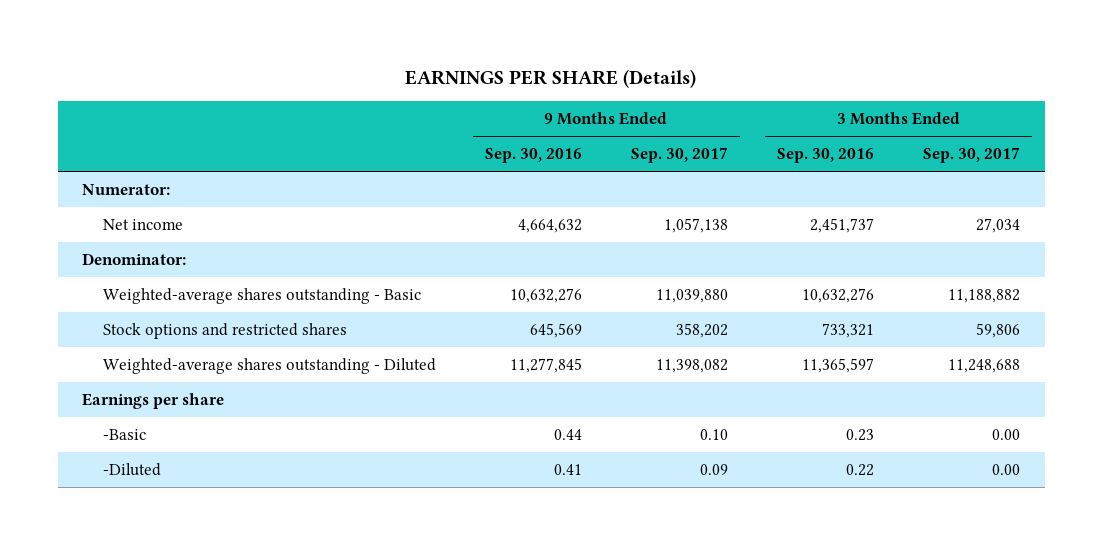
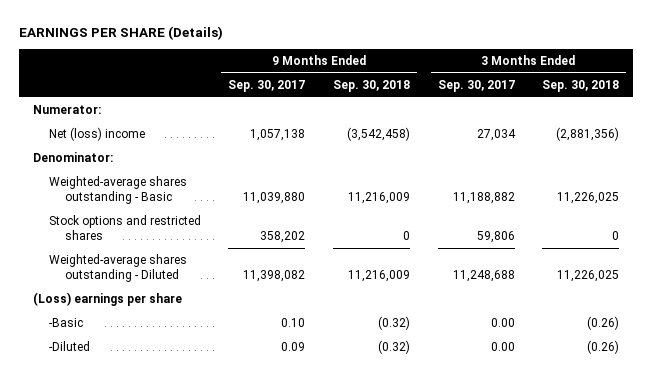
- | 9 Months Ended Sep. 30, 2016 | 9 Months Ended Sep. 30, 2017 | 3 Months Ended Sep. 30, 2016 | 3 Months Ended Sep. 30, 2017
+ | 9 Months Ended Sep. 30, 2017 | 9 Months Ended Sep. 30, 2018 | 3 Months Ended Sep. 30, 2017 | 3 Months Ended Sep. 30, 2018
- Net income | 4,664,632 | 1,057,138 | 2,451,737 | 27,034
+ Net (loss) income | 1,057,138 | (3,542,458) | 27,034 | (2,881,356)
- Earnings per share
+ (Loss) earnings per share

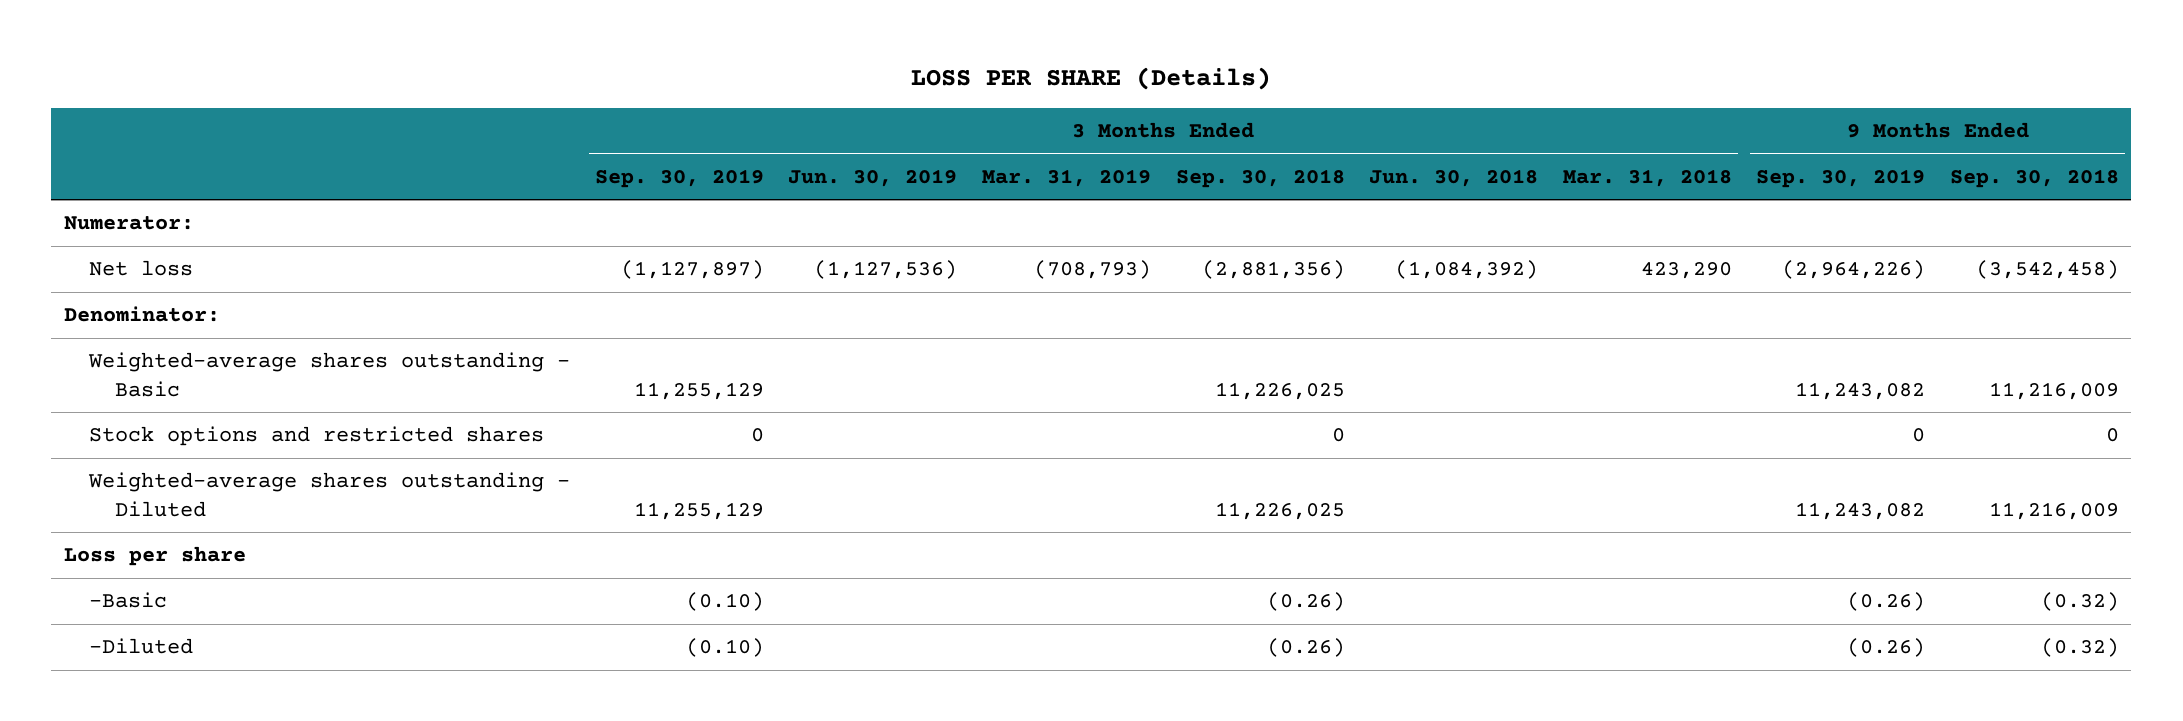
- EARNINGS PER SHARE (Details)
+ LOSS PER SHARE (Details)
- | 9 Months Ended Sep. 30, 2017 | 9 Months Ended Sep. 30, 2018 | 3 Months Ended Sep. 30, 2017 | 3 Months Ended Sep. 30, 2018
+ | 3 Months Ended Sep. 30, 2019 | 3 Months Ended Jun. 30, 2019 | 3 Months Ended Mar. 31, 2019 | 3 Months Ended Sep. 30, 2018 | 3 Months Ended Jun. 30, 2018 | 3 Months Ended Mar. 31, 2018 | 9 Months Ended Sep. 30, 2019 | 9 Months Ended Sep. 30, 2018
- Net (loss) income | 1,057,138 | (3,542,458) | 27,034 | (2,881,356)
+ Net loss | (1,127,897) | (1,127,536) | (708,793) | (2,881,356) | (1,084,392) | 423,290 | (2,964,226) | (3,542,458)
- (Loss) earnings per share
+ Loss per share

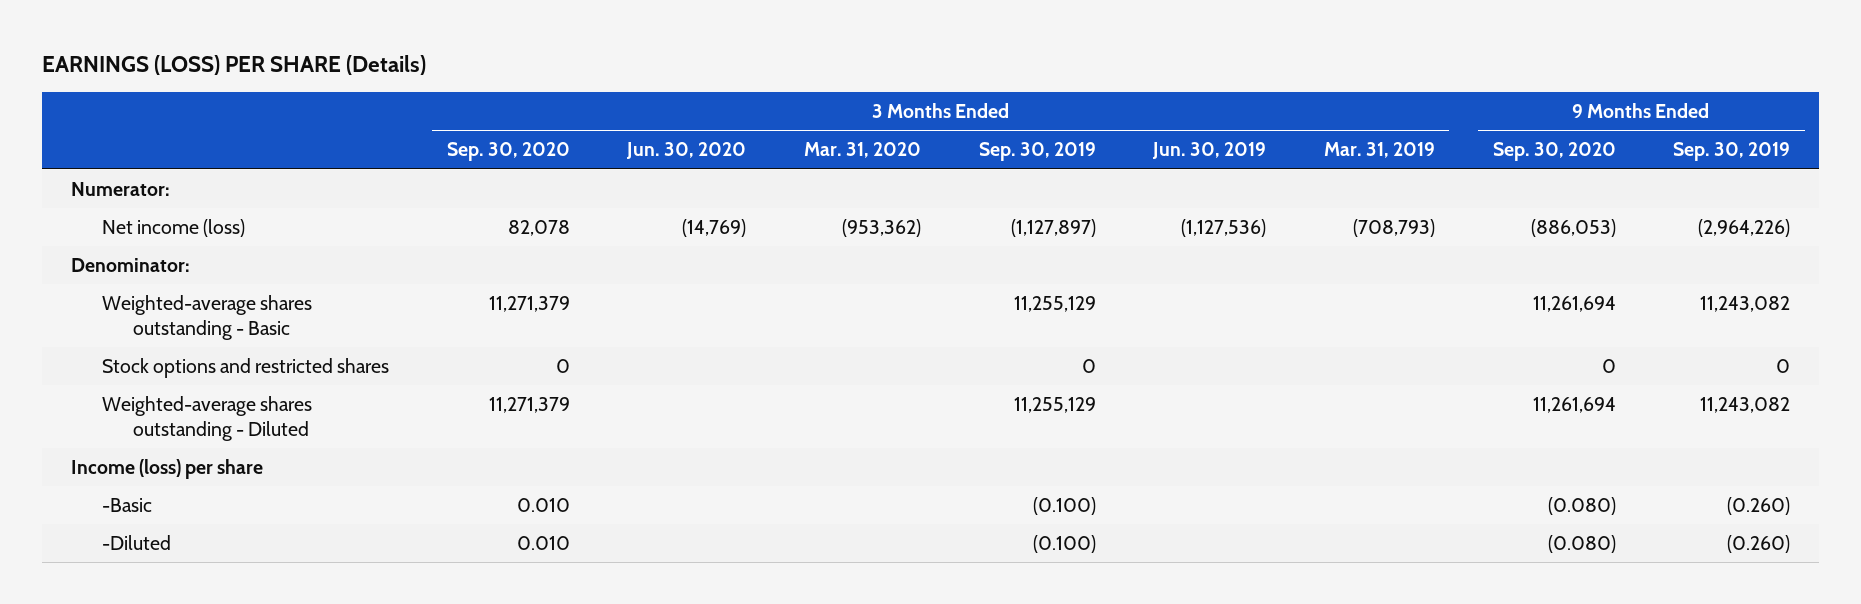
- LOSS PER SHARE (Details)
+ EARNINGS (LOSS) PER SHARE (Details)
- | 3 Months Ended Sep. 30, 2019 | 3 Months Ended Jun. 30, 2019 | 3 Months Ended Mar. 31, 2019 | 3 Months Ended Sep. 30, 2018 | 3 Months Ended Jun. 30, 2018 | 3 Months Ended Mar. 31, 2018 | 9 Months Ended Sep. 30, 2019 | 9 Months Ended Sep. 30, 2018
+ | 3 Months Ended Sep. 30, 2020 | 3 Months Ended Jun. 30, 2020 | 3 Months Ended Mar. 31, 2020 | 3 Months Ended Sep. 30, 2019 | 3 Months Ended Jun. 30, 2019 | 3 Months Ended Mar. 31, 2019 | 9 Months Ended Sep. 30, 2020 | 9 Months Ended Sep. 30, 2019
- Net loss | (1,127,897) | (1,127,536) | (708,793) | (2,881,356) | (1,084,392) | 423,290 | (2,964,226) | (3,542,458)
+ Net income (loss) | 82,078 | (14,769) | (953,362) | (1,127,897) | (1,127,536) | (708,793) | (886,053) | (2,964,226)
- Loss per share
- -Basic | (0.10) | | | (0.26) | | | (0.26) | (0.32)
- -Diluted | (0.10) | | | (0.26) | | | (0.26) | (0.32)
+ Income (loss) per share
+ -Basic | 0.010 | | | (0.100) | | | (0.080) | (0.260)
+ -Diluted | 0.010 | | | (0.100) | | | (0.080) | (0.260)

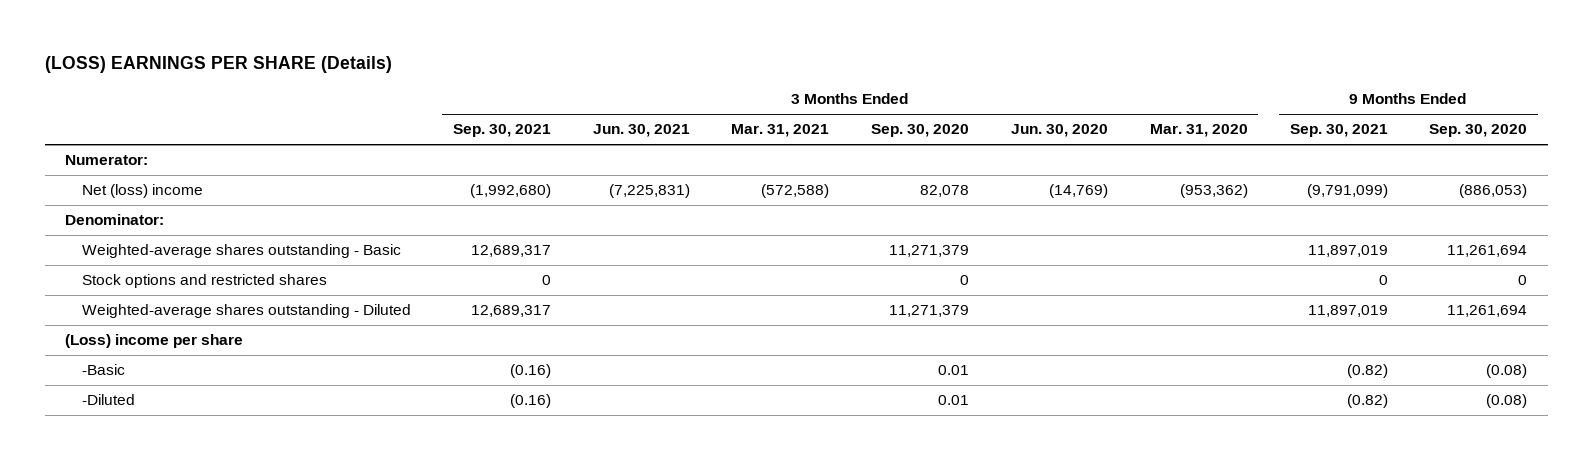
- EARNINGS (LOSS) PER SHARE (Details)
+ (LOSS) EARNINGS PER SHARE (Details)
- | 3 Months Ended Sep. 30, 2020 | 3 Months Ended Jun. 30, 2020 | 3 Months Ended Mar. 31, 2020 | 3 Months Ended Sep. 30, 2019 | 3 Months Ended Jun. 30, 2019 | 3 Months Ended Mar. 31, 2019 | 9 Months Ended Sep. 30, 2020 | 9 Months Ended Sep. 30, 2019
+ | 3 Months Ended Sep. 30, 2021 | 3 Months Ended Jun. 30, 2021 | 3 Months Ended Mar. 31, 2021 | 3 Months Ended Sep. 30, 2020 | 3 Months Ended Jun. 30, 2020 | 3 Months Ended Mar. 31, 2020 | 9 Months Ended Sep. 30, 2021 | 9 Months Ended Sep. 30, 2020
- Net income (loss) | 82,078 | (14,769) | (953,362) | (1,127,897) | (1,127,536) | (708,793) | (886,053) | (2,964,226)
+ Net (loss) income | (1,992,680) | (7,225,831) | (572,588) | 82,078 | (14,769) | (953,362) | (9,791,099) | (886,053)
- Income (loss) per share
- -Basic | 0.010 | | | (0.100) | | | (0.080) | (0.260)
- -Diluted | 0.010 | | | (0.100) | | | (0.080) | (0.260)
+ (Loss) income per share
+ -Basic | (0.16) | | | 0.01 | | | (0.82) | (0.08)
+ -Diluted | (0.16) | | | 0.01 | | | (0.82) | (0.08)

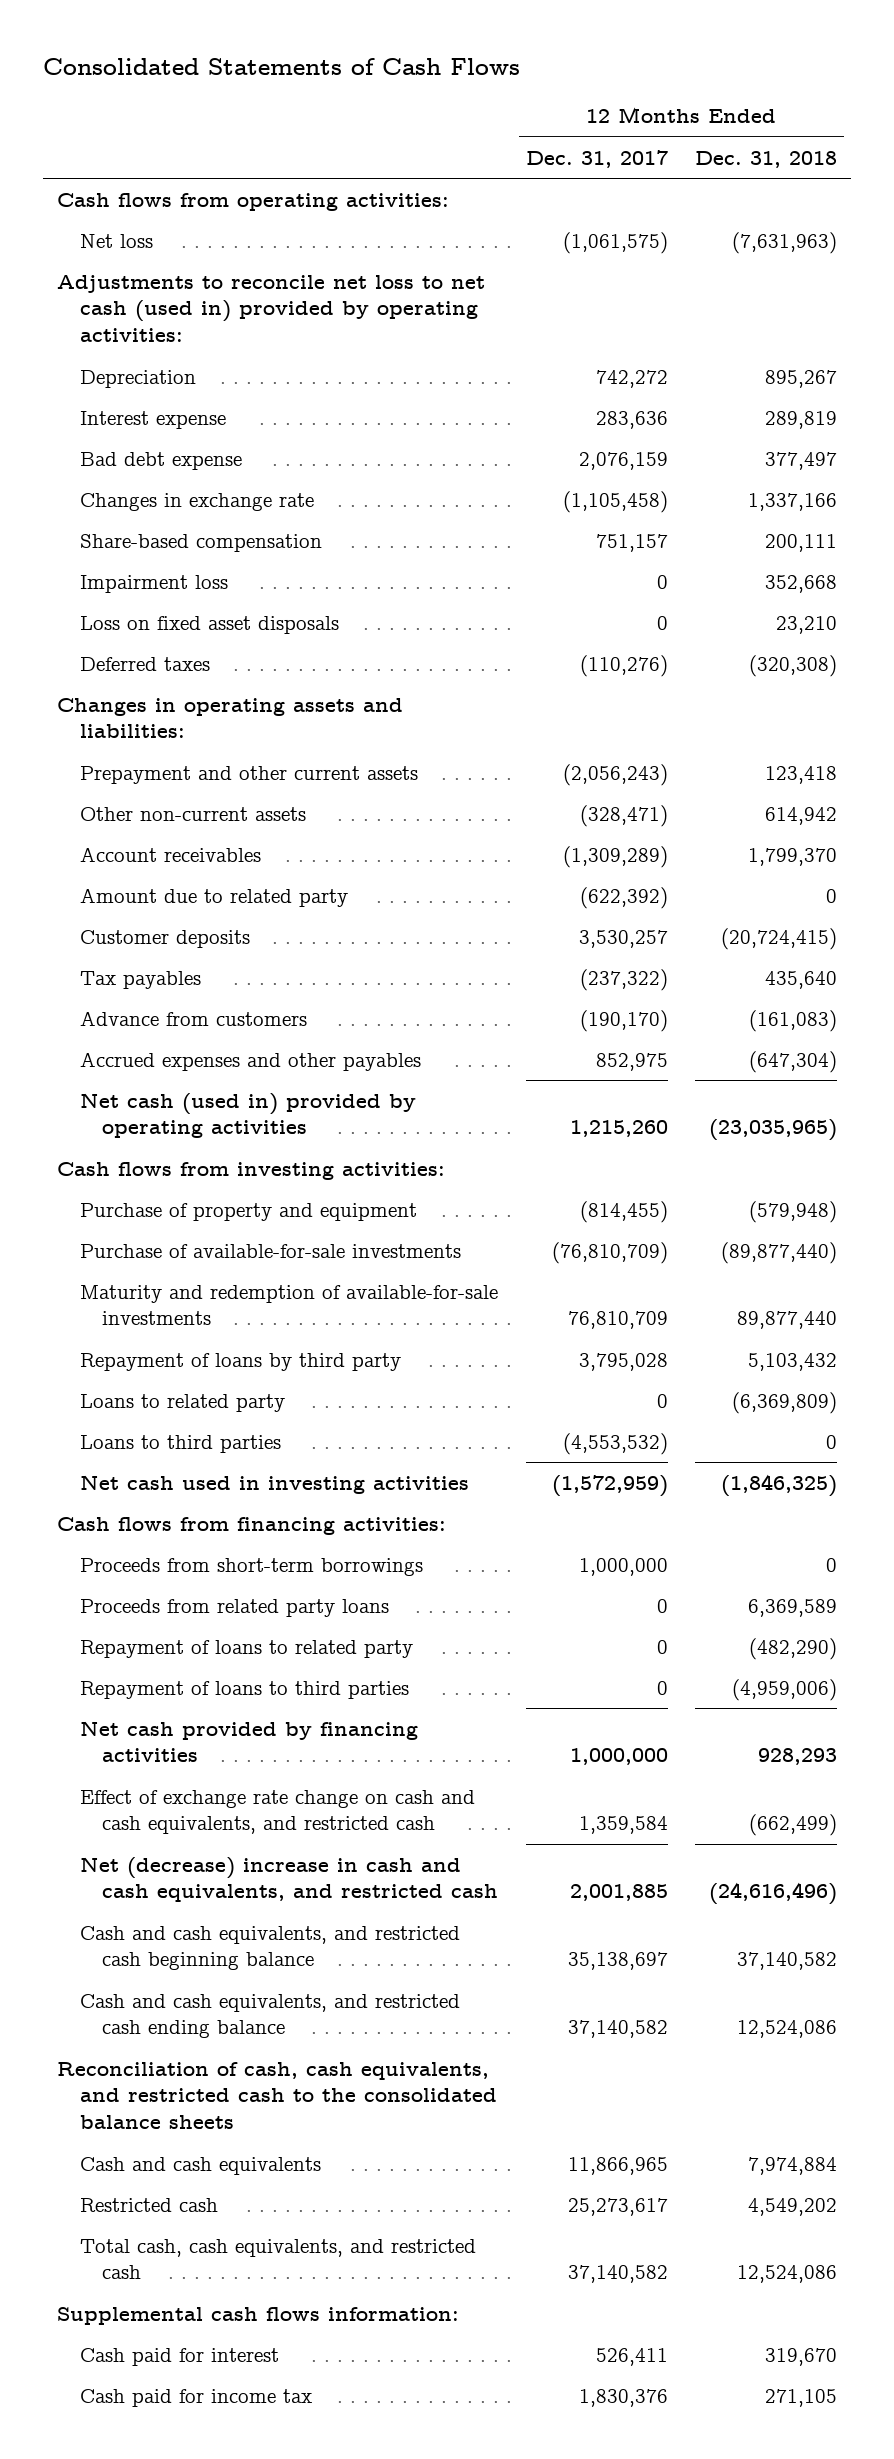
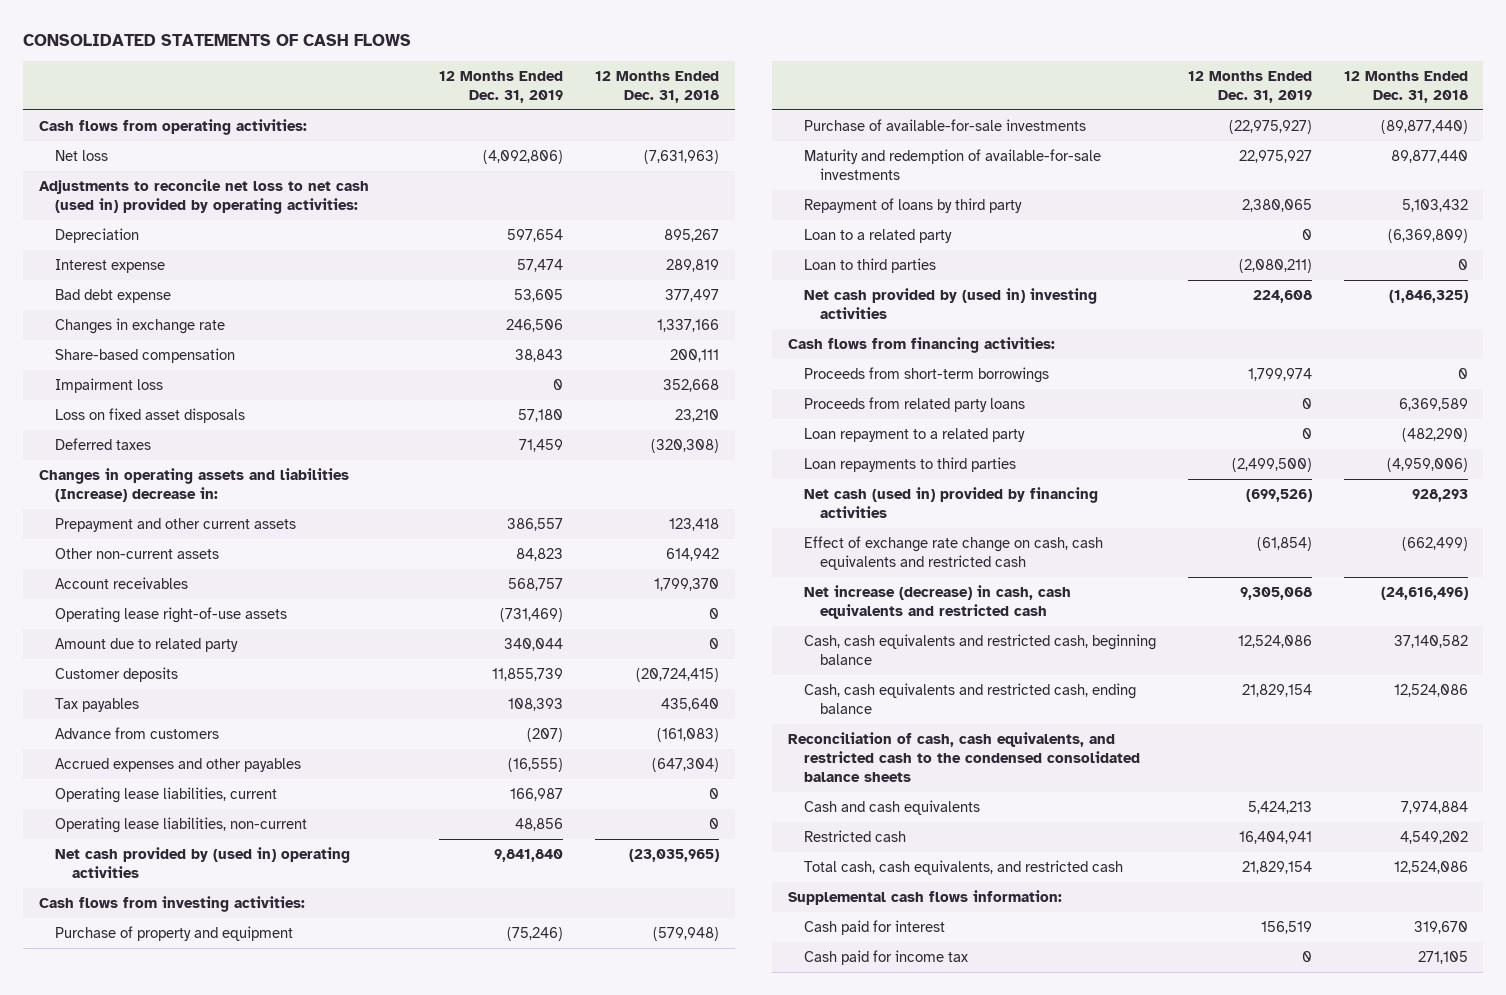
- Consolidated Statements of Cash Flows
+ CONSOLIDATED STATEMENTS OF CASH FLOWS
- | 12 Months Ended Dec. 31, 2017 | 12 Months Ended Dec. 31, 2018
+ | 12 Months Ended Dec. 31, 2019 | 12 Months Ended Dec. 31, 2018
- Changes in operating assets and liabilities:
+ Changes in operating assets and liabilities (Increase) decrease in:
+ Operating lease right-of-use assets | (731,469) | 0
- Net cash (used in) provided by operating activities | 1,215,260 | (23,035,965)
+ Operating lease liabilities, current | 166,987 | 0
+ Operating lease liabilities, non-current | 48,856 | 0
+ Net cash provided by (used in) operating activities | 9,841,840 | (23,035,965)
- Loans to related party | 0 | (6,369,809)
- Loans to third parties | (4,553,532) | 0
- Net cash used in investing activities | (1,572,959) | (1,846,325)
+ Loan to a related party | 0 | (6,369,809)
+ Loan to third parties | (2,080,211) | 0
+ Net cash provided by (used in) investing activities | 224,608 | (1,846,325)
- Repayment of loans to related party | 0 | (482,290)
- Repayment of loans to third parties | 0 | (4,959,006)
- Net cash provided by financing activities | 1,000,000 | 928,293
- Effect of exchange rate change on cash and cash equivalents, and restricted cash | 1,359,584 | (662,499)
- Net (decrease) increase in cash and cash equivalents, and restricted cash | 2,001,885 | (24,616,496)
- Cash and cash equivalents, and restricted cash beginning balance | 35,138,697 | 37,140,582
- Cash and cash equivalents, and restricted cash ending balance | 37,140,582 | 12,524,086
- Reconciliation of cash, cash equivalents, and restricted cash to the consolidated balance sheets
+ Loan repayment to a related party | 0 | (482,290)
+ Loan repayments to third parties | (2,499,500) | (4,959,006)
+ Net cash (used in) provided by financing activities | (699,526) | 928,293
+ Effect of exchange rate change on cash, cash equivalents and restricted cash | (61,854) | (662,499)
+ Net increase (decrease) in cash, cash equivalents and restricted cash | 9,305,068 | (24,616,496)
+ Cash, cash equivalents and restricted cash, beginning balance | 12,524,086 | 37,140,582
+ Cash, cash equivalents and restricted cash, ending balance | 21,829,154 | 12,524,086
+ Reconciliation of cash, cash equivalents, and restricted cash to the condensed consolidated balance sheets

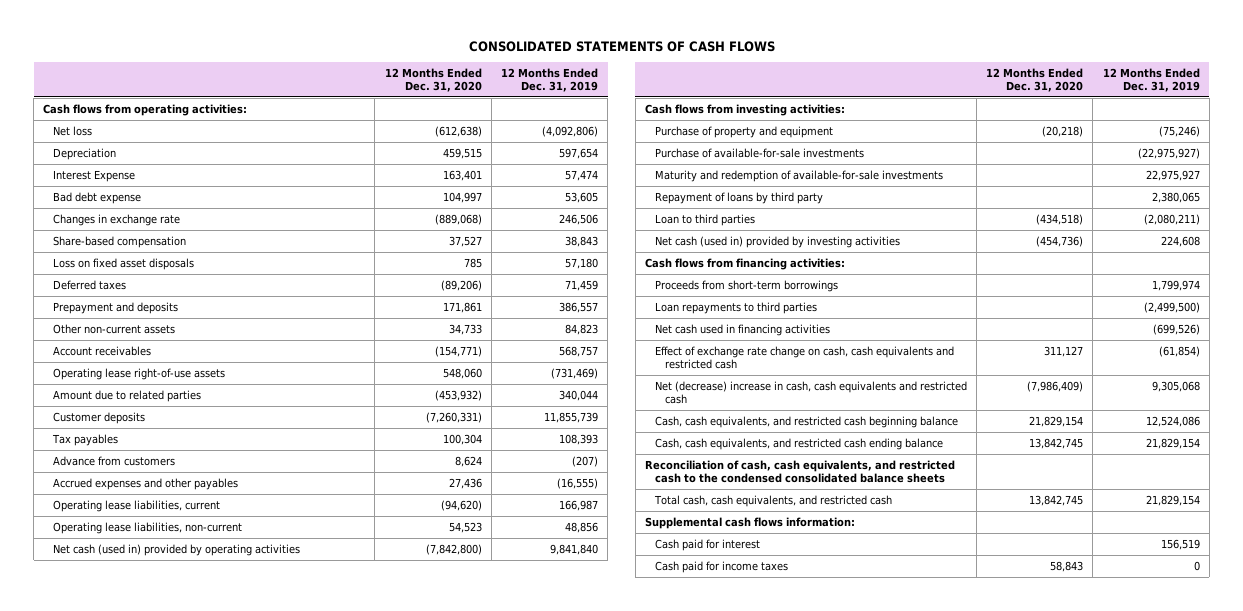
- | 12 Months Ended Dec. 31, 2019 | 12 Months Ended Dec. 31, 2018
+ | 12 Months Ended Dec. 31, 2020 | 12 Months Ended Dec. 31, 2019
- Adjustments to reconcile net loss to net cash (used in) provided by operating activities:
- Interest expense | 57,474 | 289,819
+ Interest Expense | 163,401 | 57,474
- Impairment loss | 0 | 352,668
- Changes in operating assets and liabilities (Increase) decrease in:
- Prepayment and other current assets | 386,557 | 123,418
+ Prepayment and deposits | 171,861 | 386,557
- Amount due to related party | 340,044 | 0
+ Amount due to related parties | (453,932) | 340,044
- Net cash provided by (used in) operating activities | 9,841,840 | (23,035,965)
+ Net cash (used in) provided by operating activities | (7,842,800) | 9,841,840
- Loan to a related party | 0 | (6,369,809)
- Net cash provided by (used in) investing activities | 224,608 | (1,846,325)
+ Net cash (used in) provided by investing activities | (454,736) | 224,608
- Proceeds from related party loans | 0 | 6,369,589
- Loan repayment to a related party | 0 | (482,290)
- Net cash (used in) provided by financing activities | (699,526) | 928,293
+ Net cash used in financing activities | | (699,526)
- Net increase (decrease) in cash, cash equivalents and restricted cash | 9,305,068 | (24,616,496)
- Cash, cash equivalents and restricted cash, beginning balance | 12,524,086 | 37,140,582
- Cash, cash equivalents and restricted cash, ending balance | 21,829,154 | 12,524,086
+ Net (decrease) increase in cash, cash equivalents and restricted cash | (7,986,409) | 9,305,068
+ Cash, cash equivalents, and restricted cash beginning balance | 21,829,154 | 12,524,086
+ Cash, cash equivalents, and restricted cash ending balance | 13,842,745 | 21,829,154
- Cash and cash equivalents | 5,424,213 | 7,974,884
- Restricted cash | 16,404,941 | 4,549,202
- Cash paid for income tax | 0 | 271,105
+ Cash paid for income taxes | 58,843 | 0

